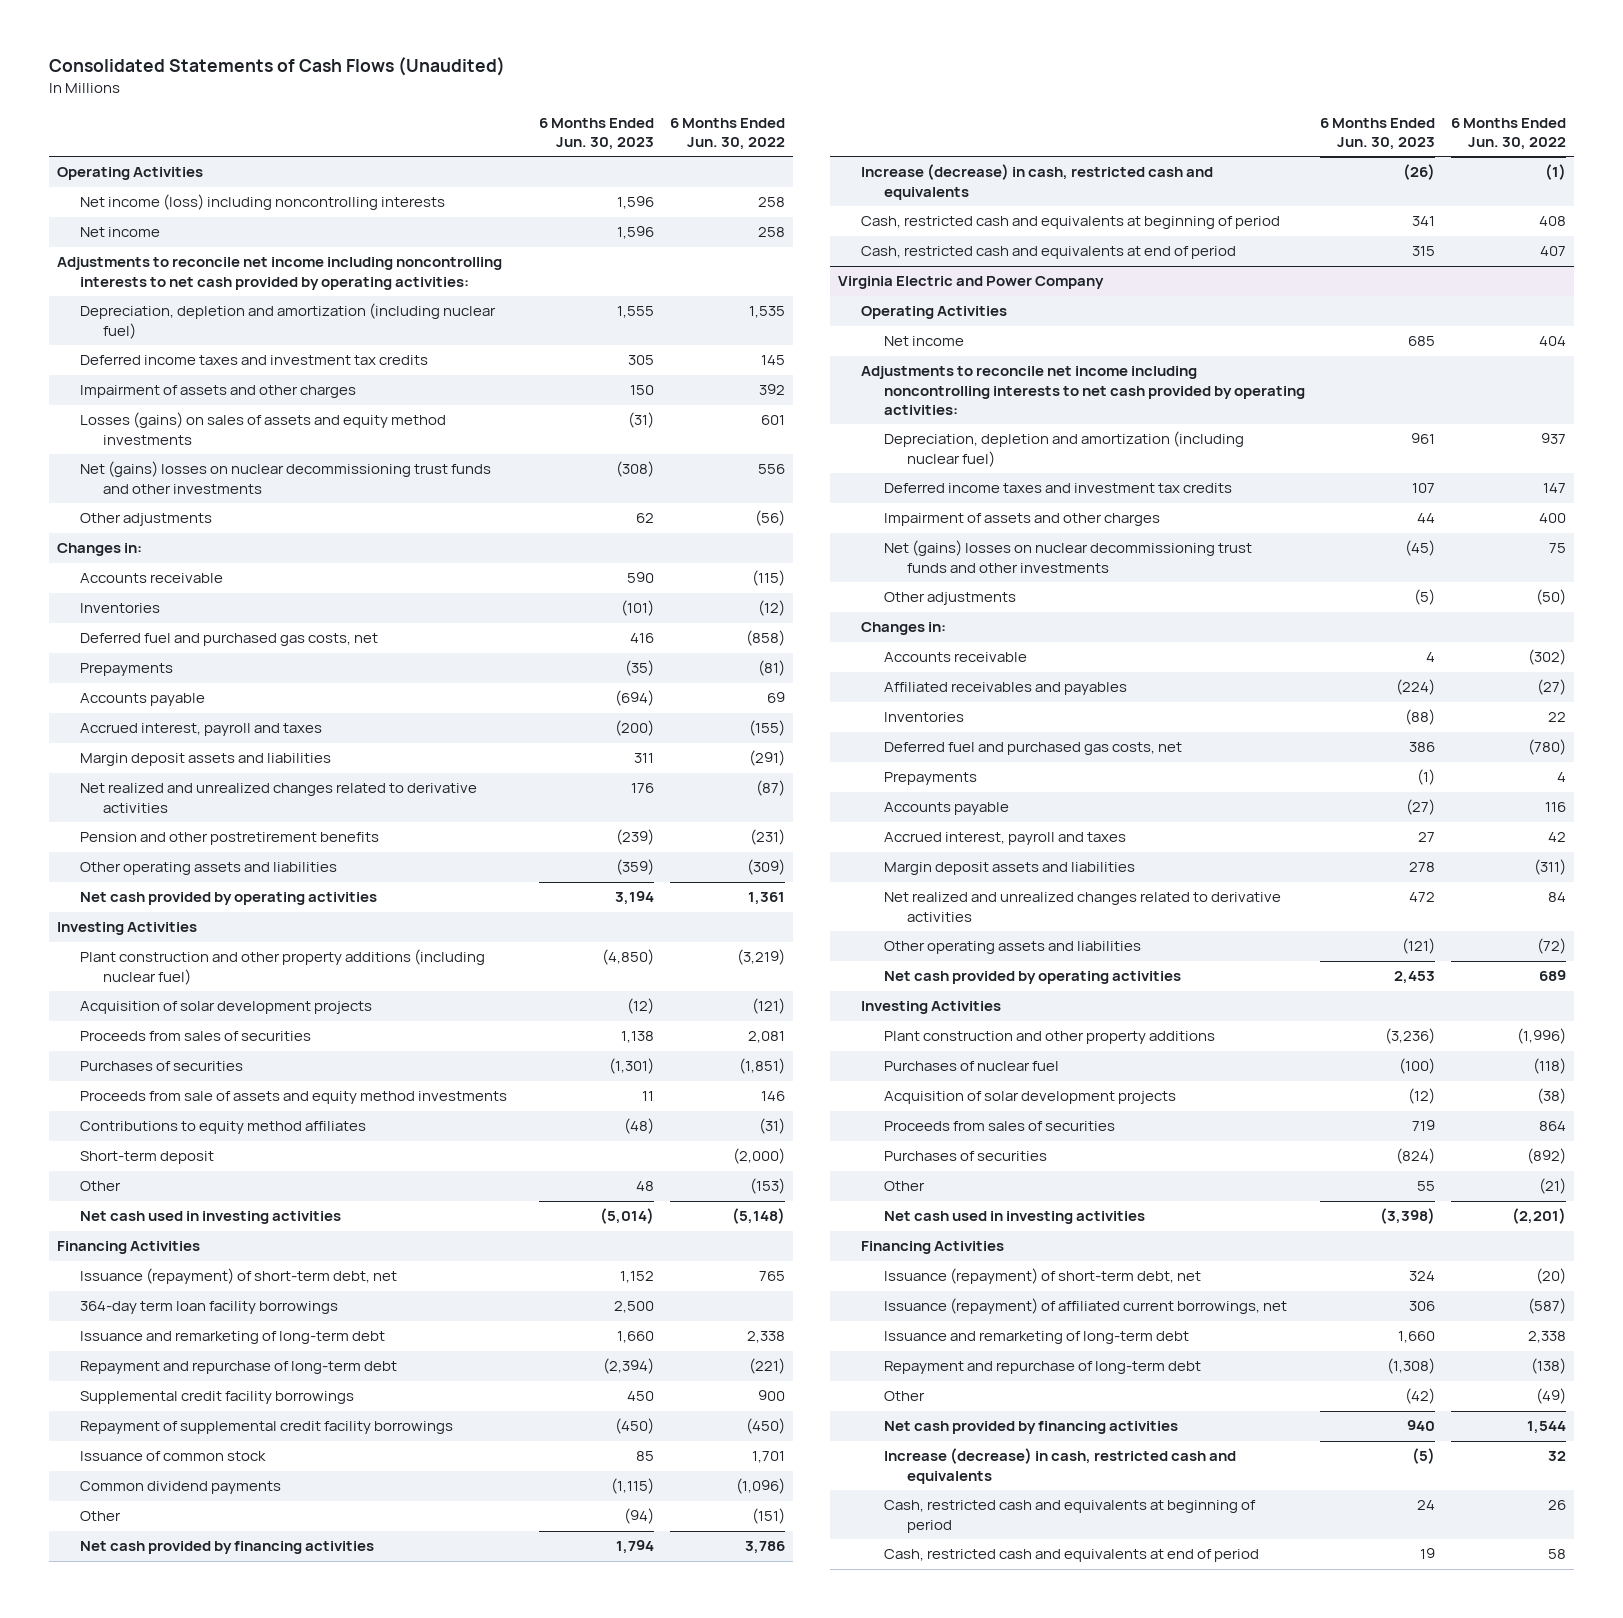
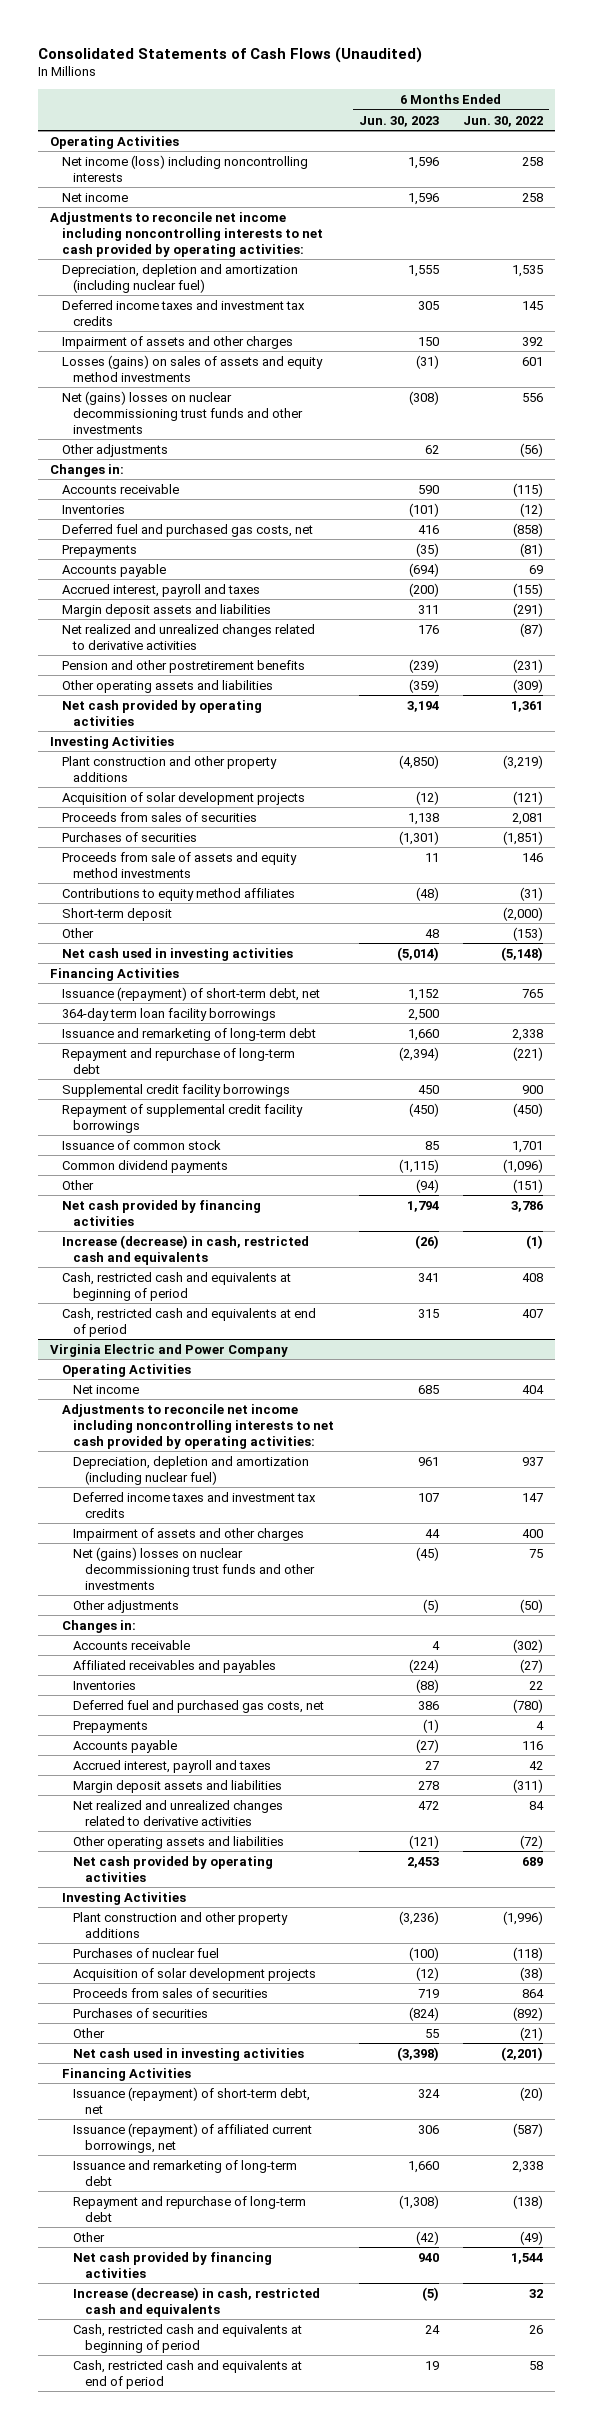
- Plant construction and other property additions (including nuclear fuel) | (4,850) | (3,219)
+ Plant construction and other property additions | (4,850) | (3,219)

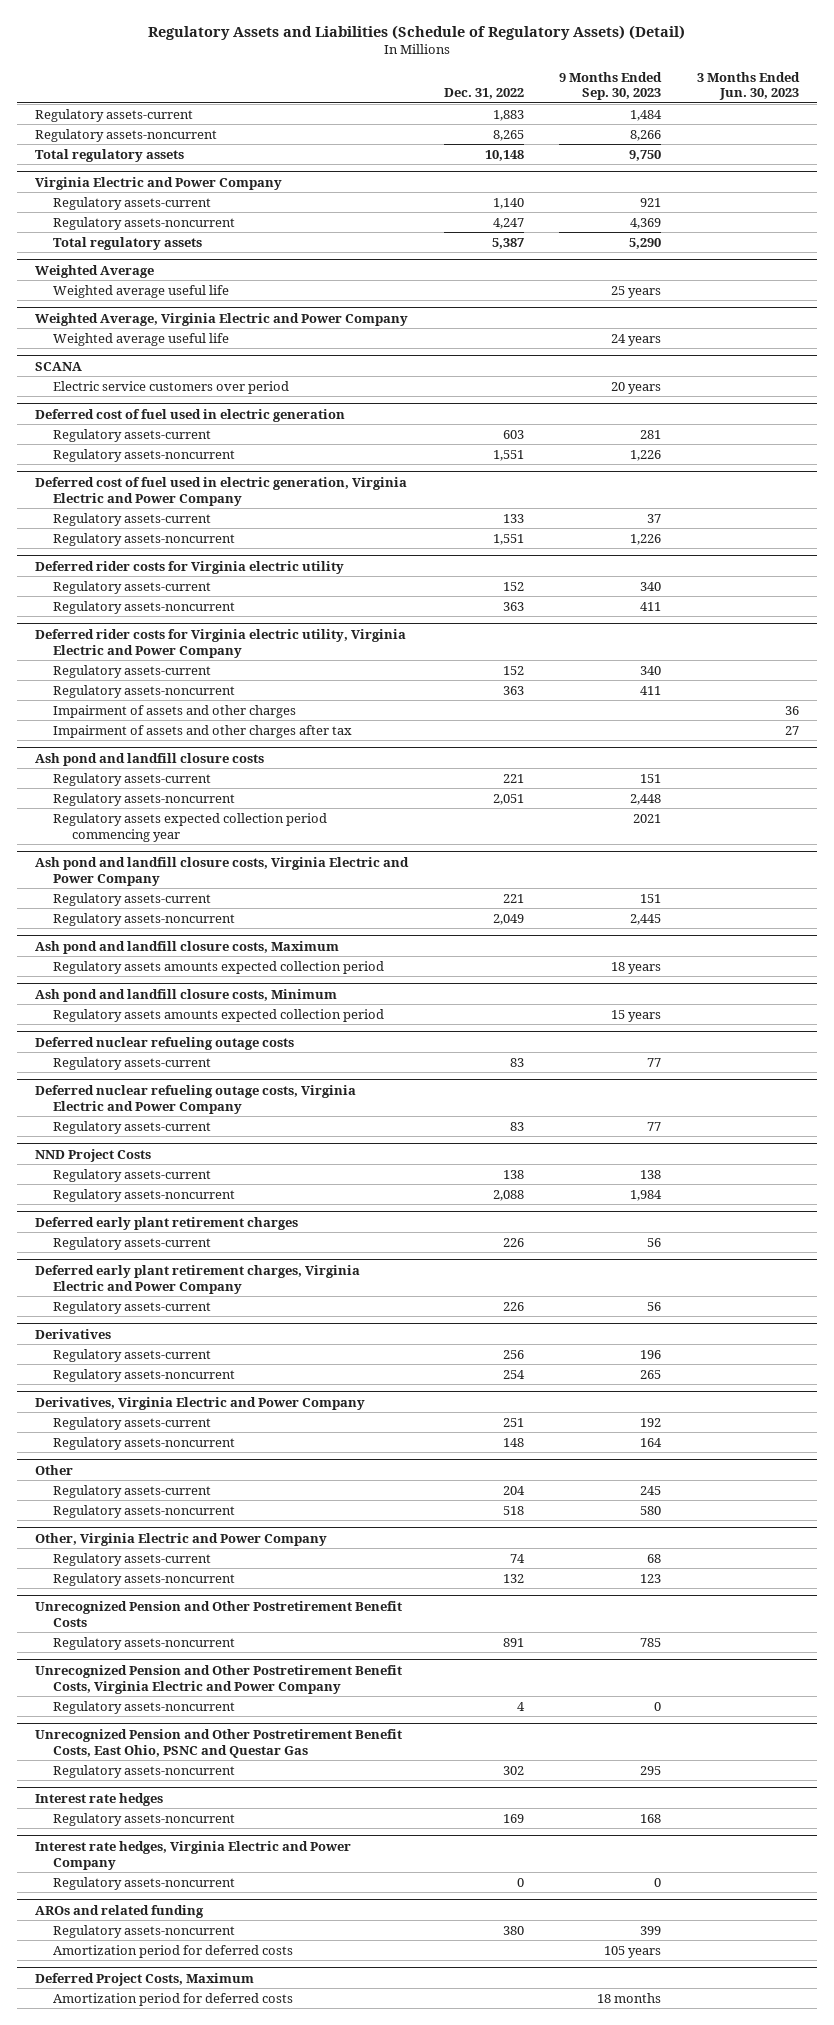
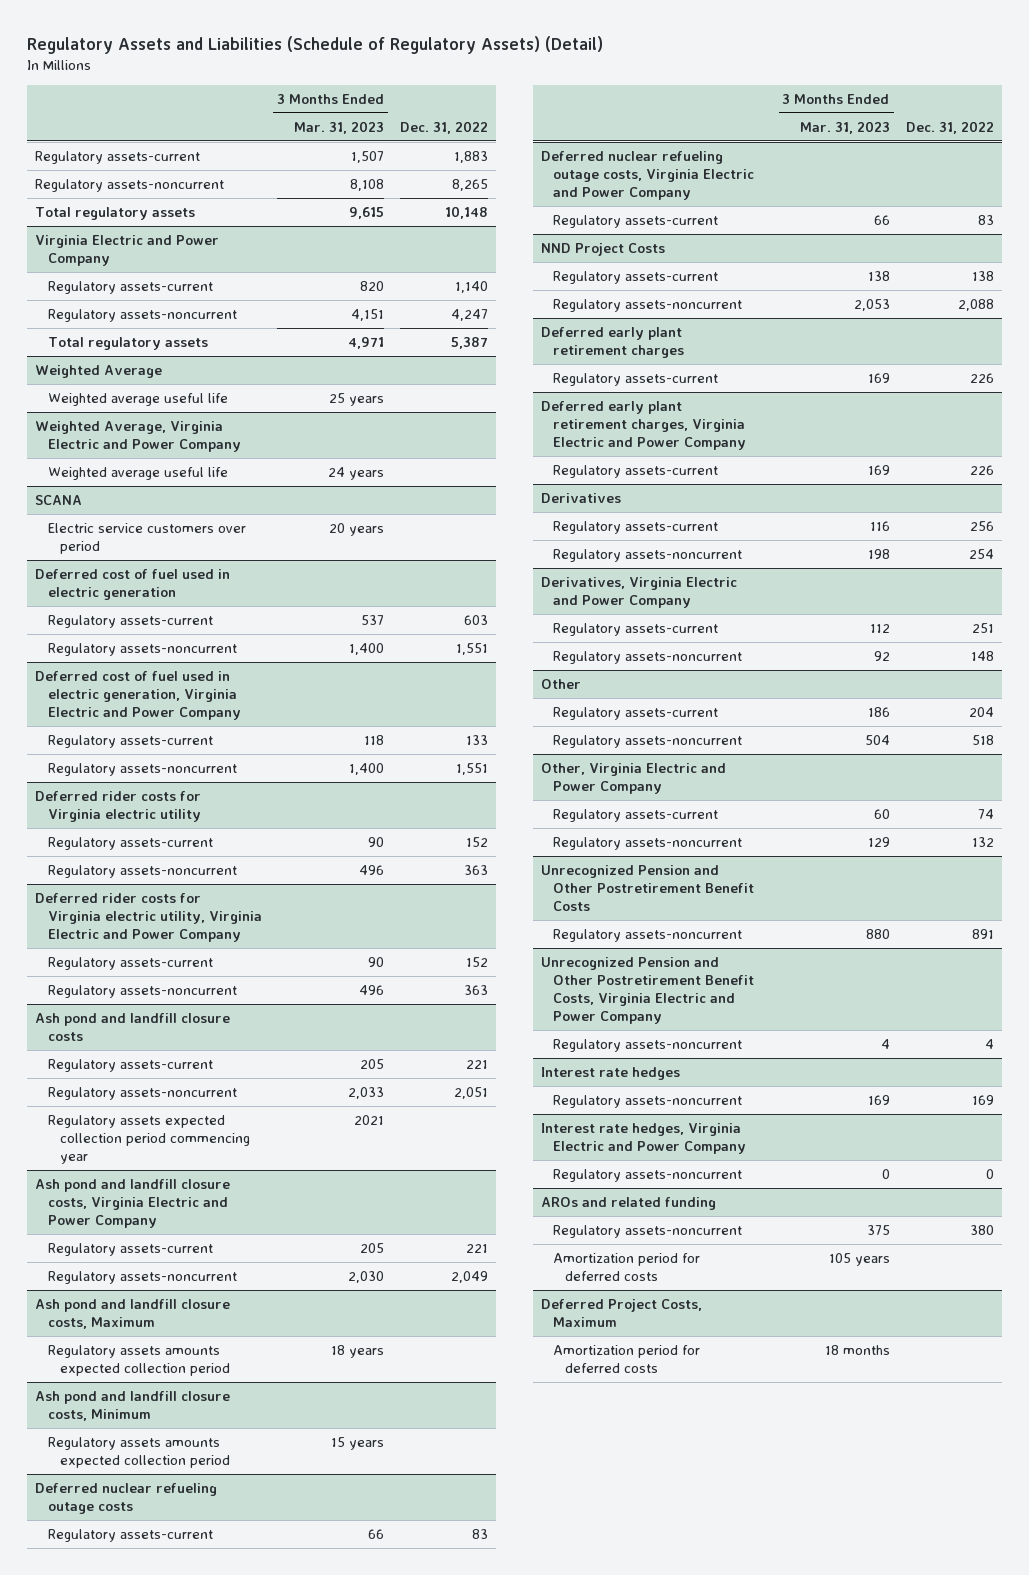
- | Dec. 31, 2022 | 9 Months Ended Sep. 30, 2023 | 3 Months Ended Jun. 30, 2023
+ | 3 Months Ended Mar. 31, 2023 | Dec. 31, 2022
@ Deferred rider costs for Virginia electric utility, Virginia Electric and Power Company
- Impairment of assets and other charges | | | 36
- Impairment of assets and other charges after tax | | | 27
- Unrecognized Pension and Other Postretirement Benefit Costs, East Ohio, PSNC and Questar Gas
- Regulatory assets-noncurrent | 302 | 295 |

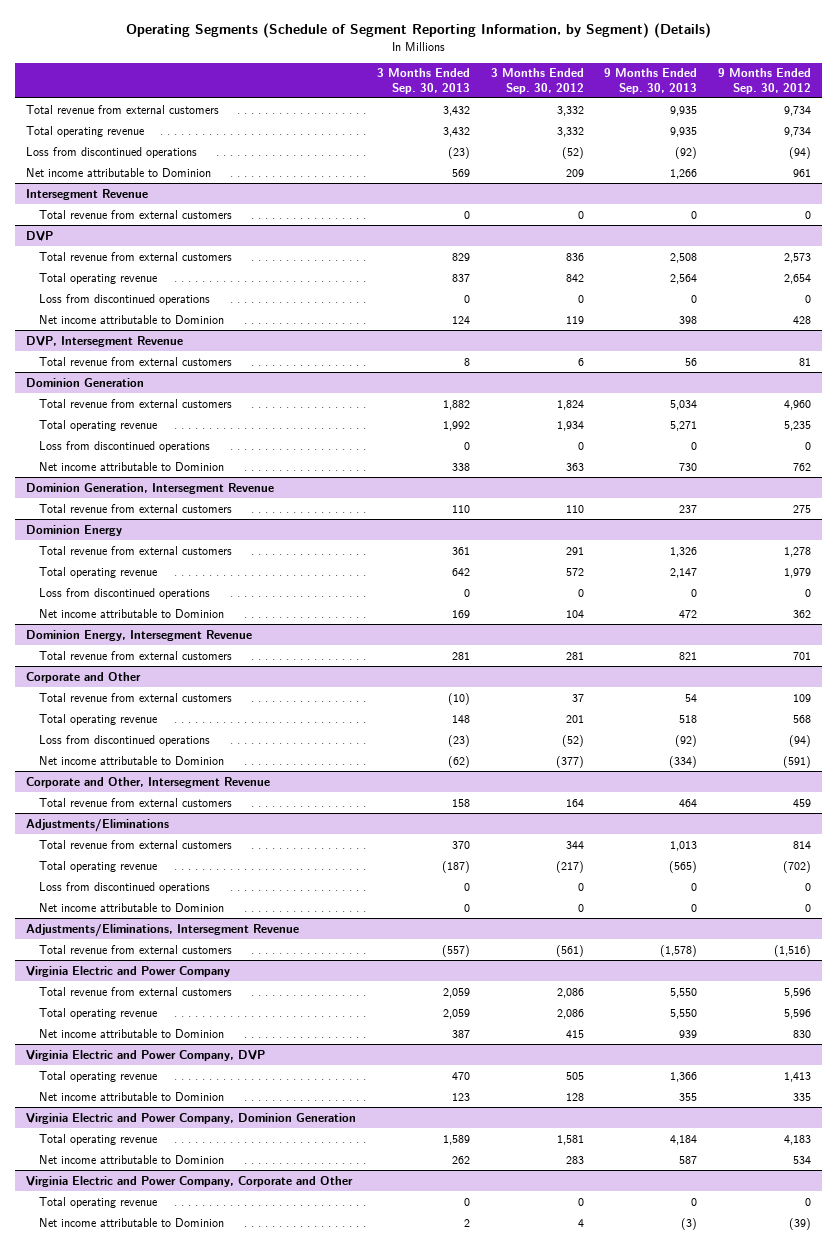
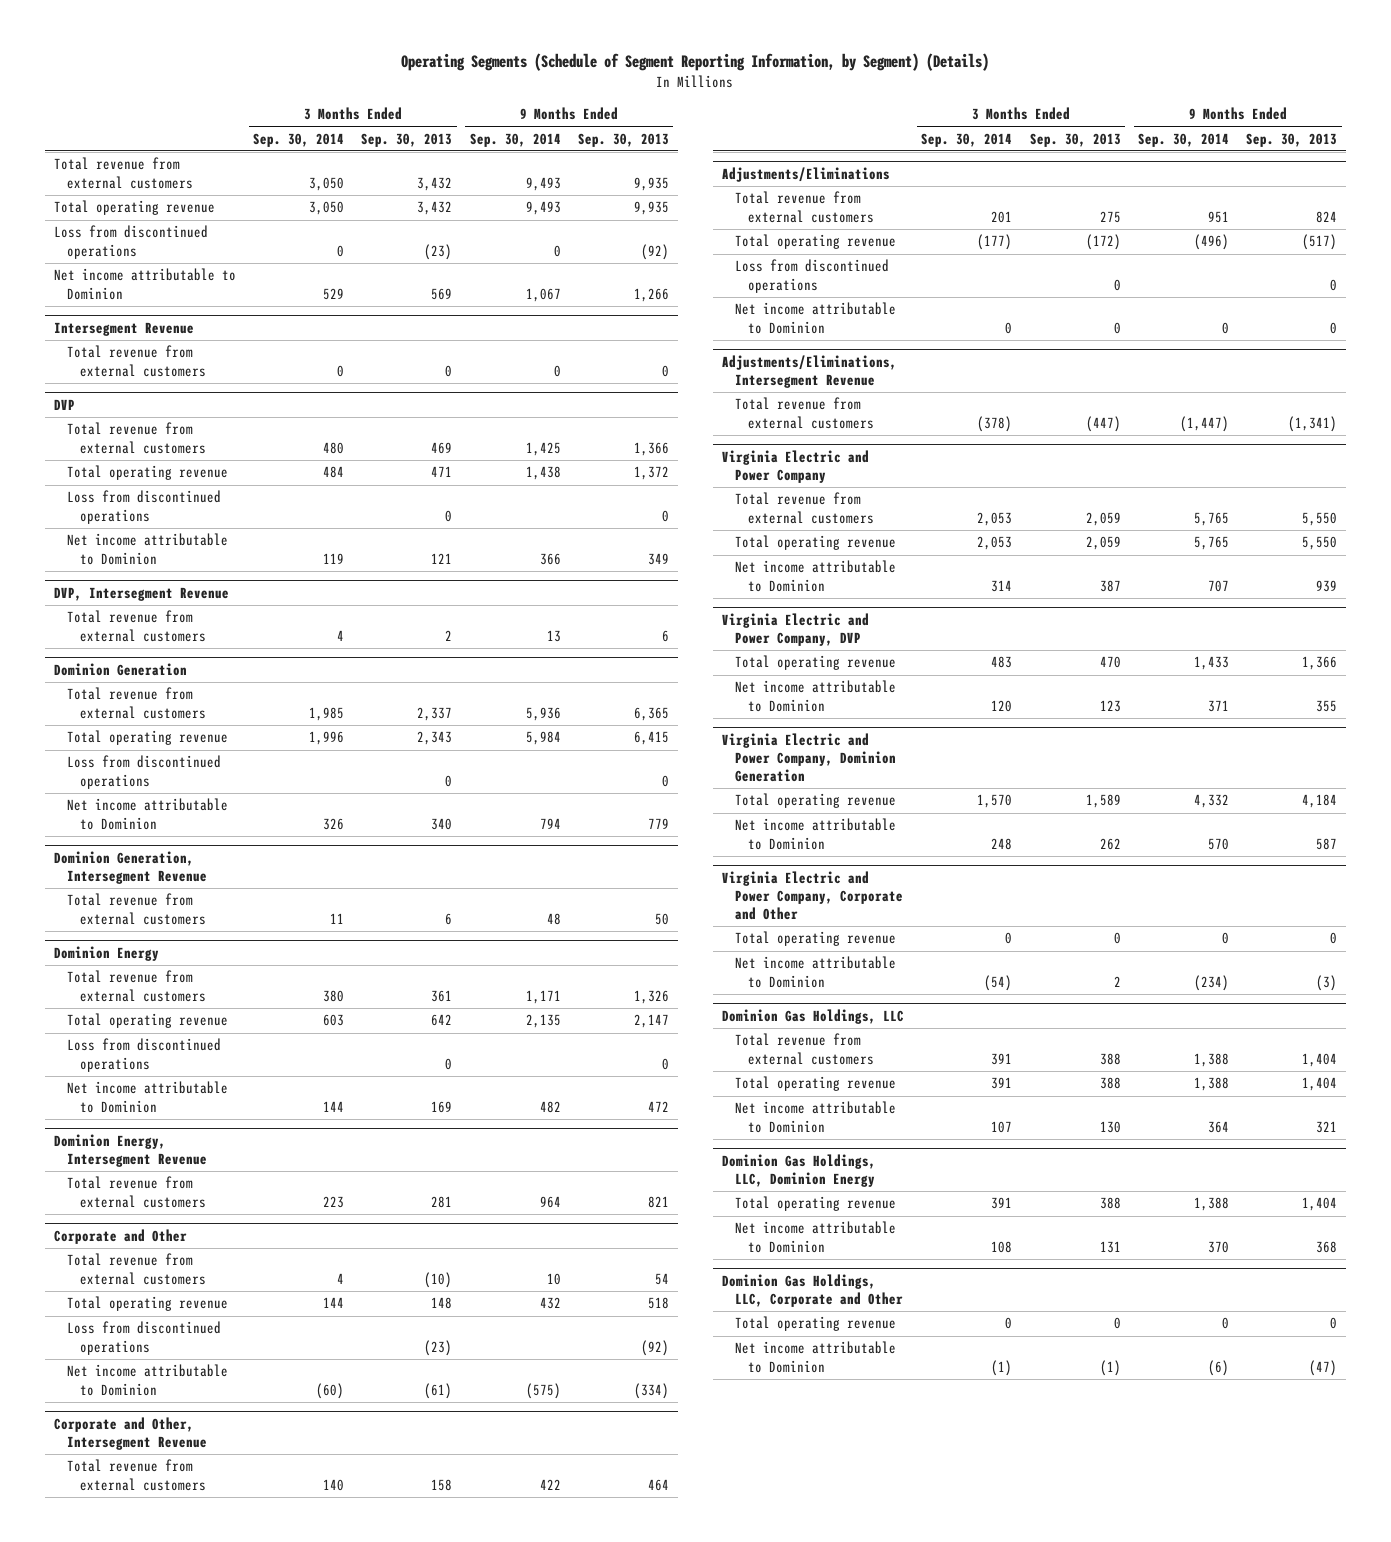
- | 3 Months Ended Sep. 30, 2013 | 3 Months Ended Sep. 30, 2012 | 9 Months Ended Sep. 30, 2013 | 9 Months Ended Sep. 30, 2012
+ | 3 Months Ended Sep. 30, 2014 | 3 Months Ended Sep. 30, 2013 | 9 Months Ended Sep. 30, 2014 | 9 Months Ended Sep. 30, 2013
@ DVP
- Total revenue from external customers | 829 | 836 | 2,508 | 2,573
- Total operating revenue | 837 | 842 | 2,564 | 2,654
+ Total revenue from external customers | 480 | 469 | 1,425 | 1,366
+ Total operating revenue | 484 | 471 | 1,438 | 1,372
- Net income attributable to Dominion | 124 | 119 | 398 | 428
+ Net income attributable to Dominion | 119 | 121 | 366 | 349
@ DVP, Intersegment Revenue
- Total revenue from external customers | 8 | 6 | 56 | 81
+ Total revenue from external customers | 4 | 2 | 13 | 6
@ Dominion Generation
- Total revenue from external customers | 1,882 | 1,824 | 5,034 | 4,960
- Total operating revenue | 1,992 | 1,934 | 5,271 | 5,235
+ Total revenue from external customers | 1,985 | 2,337 | 5,936 | 6,365
+ Total operating revenue | 1,996 | 2,343 | 5,984 | 6,415
- Net income attributable to Dominion | 338 | 363 | 730 | 762
+ Net income attributable to Dominion | 326 | 340 | 794 | 779
@ Dominion Generation, Intersegment Revenue
- Total revenue from external customers | 110 | 110 | 237 | 275
+ Total revenue from external customers | 11 | 6 | 48 | 50
@ Corporate and Other
- Net income attributable to Dominion | (62) | (377) | (334) | (591)
+ Net income attributable to Dominion | (60) | (61) | (575) | (334)
@ Adjustments/Eliminations
- Total revenue from external customers | 370 | 344 | 1,013 | 814
- Total operating revenue | (187) | (217) | (565) | (702)
+ Total revenue from external customers | 201 | 275 | 951 | 824
+ Total operating revenue | (177) | (172) | (496) | (517)
@ Adjustments/Eliminations, Intersegment Revenue
- Total revenue from external customers | (557) | (561) | (1,578) | (1,516)
+ Total revenue from external customers | (378) | (447) | (1,447) | (1,341)
+ Dominion Gas Holdings, LLC
+ Total revenue from external customers | 391 | 388 | 1,388 | 1,404
+ Total operating revenue | 391 | 388 | 1,388 | 1,404
+ Net income attributable to Dominion | 107 | 130 | 364 | 321
+ Dominion Gas Holdings, LLC, Dominion Energy
+ Total operating revenue | 391 | 388 | 1,388 | 1,404
+ Net income attributable to Dominion | 108 | 131 | 370 | 368
+ Dominion Gas Holdings, LLC, Corporate and Other
+ Total operating revenue | 0 | 0 | 0 | 0
+ Net income attributable to Dominion | (1) | (1) | (6) | (47)

